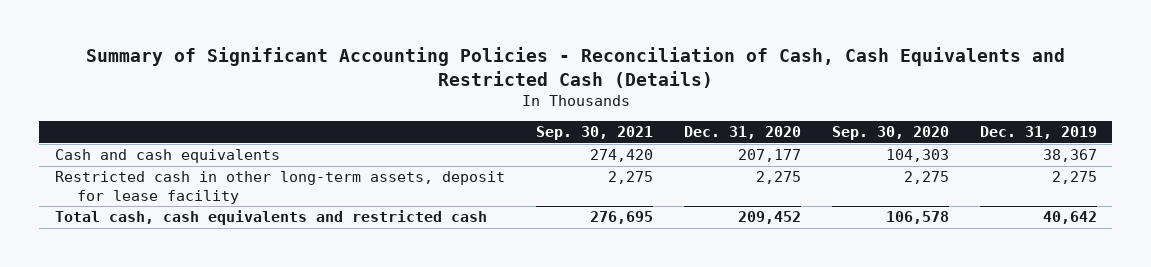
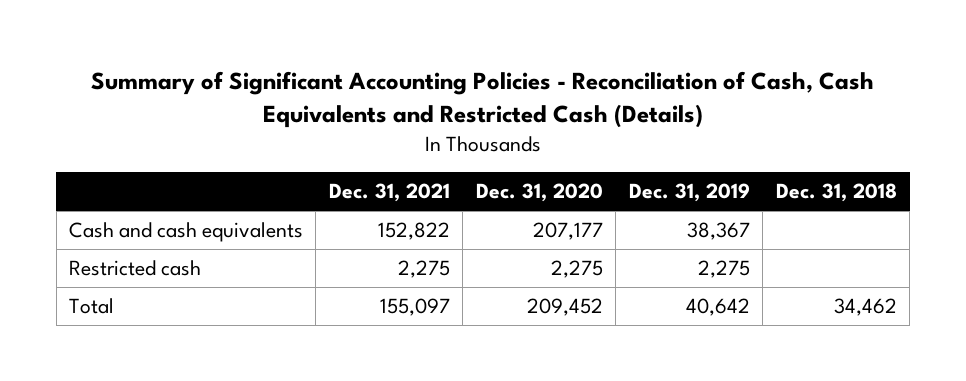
- | Sep. 30, 2021 | Dec. 31, 2020 | Sep. 30, 2020 | Dec. 31, 2019
+ | Dec. 31, 2021 | Dec. 31, 2020 | Dec. 31, 2019 | Dec. 31, 2018
- Restricted cash in other long-term assets, deposit for lease facility | 2,275 | 2,275 | 2,275 | 2,275
- Total cash, cash equivalents and restricted cash | 276,695 | 209,452 | 106,578 | 40,642
+ Restricted cash | 2,275 | 2,275 | 2,275 |
+ Total | 155,097 | 209,452 | 40,642 | 34,462

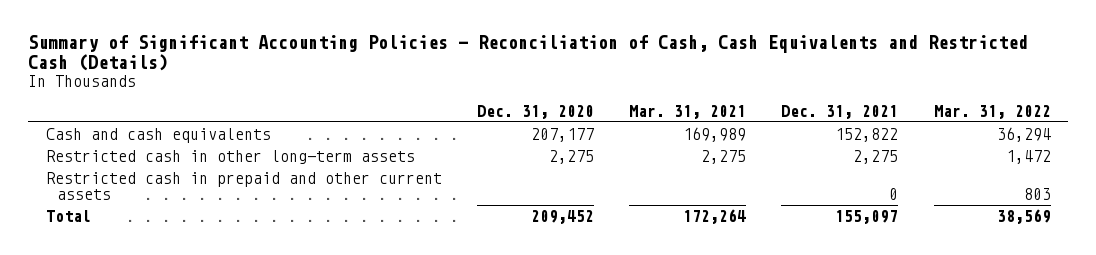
- | Dec. 31, 2021 | Dec. 31, 2020 | Dec. 31, 2019 | Dec. 31, 2018
+ | Dec. 31, 2020 | Mar. 31, 2021 | Dec. 31, 2021 | Mar. 31, 2022
- Restricted cash | 2,275 | 2,275 | 2,275 |
+ Restricted cash in other long-term assets | 2,275 | 2,275 | 2,275 | 1,472
+ Restricted cash in prepaid and other current assets | | | 0 | 803

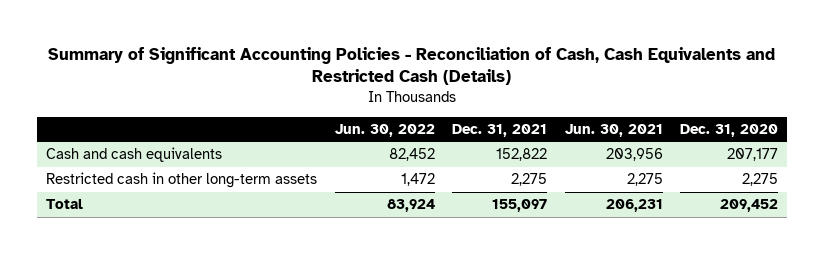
- | Dec. 31, 2020 | Mar. 31, 2021 | Dec. 31, 2021 | Mar. 31, 2022
+ | Jun. 30, 2022 | Dec. 31, 2021 | Jun. 30, 2021 | Dec. 31, 2020
- Restricted cash in prepaid and other current assets | | | 0 | 803

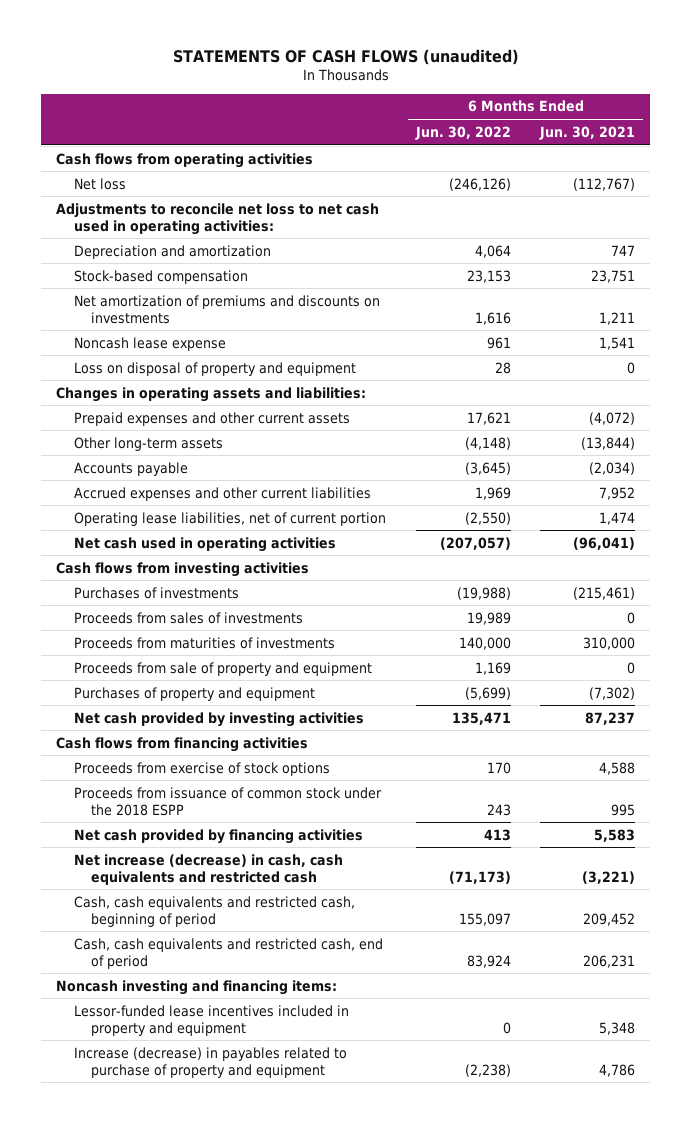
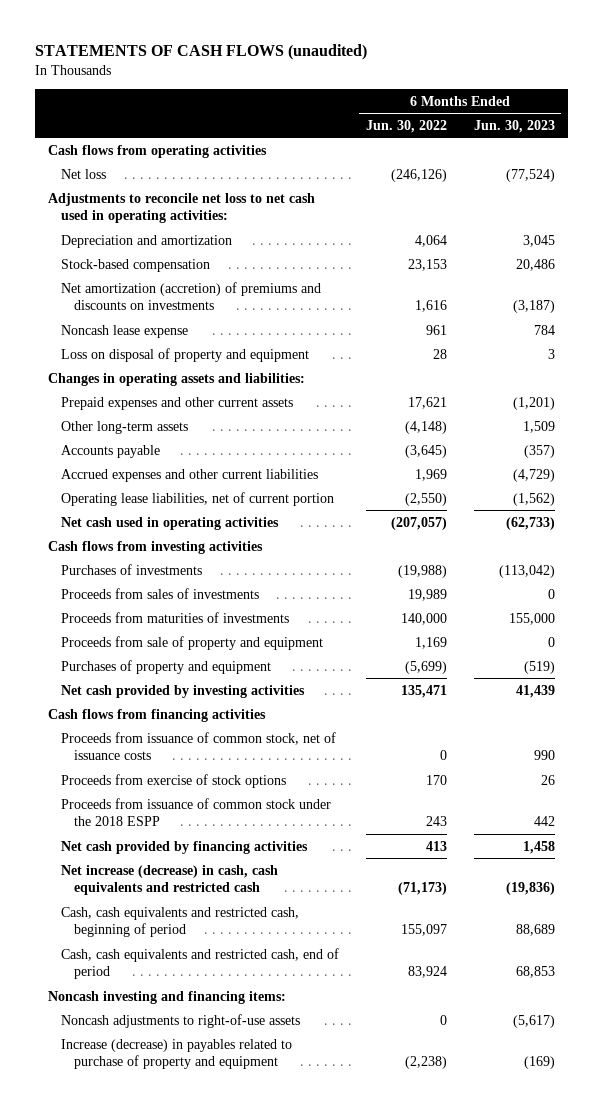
- | 6 Months Ended Jun. 30, 2022 | 6 Months Ended Jun. 30, 2021
+ | 6 Months Ended Jun. 30, 2022 | 6 Months Ended Jun. 30, 2023
- Net amortization of premiums and discounts on investments | 1,616 | 1,211
+ Net amortization (accretion) of premiums and discounts on investments | 1,616 | (3,187)
+ Proceeds from issuance of common stock, net of issuance costs | 0 | 990
- Lessor-funded lease incentives included in property and equipment | 0 | 5,348
+ Noncash adjustments to right-of-use assets | 0 | (5,617)

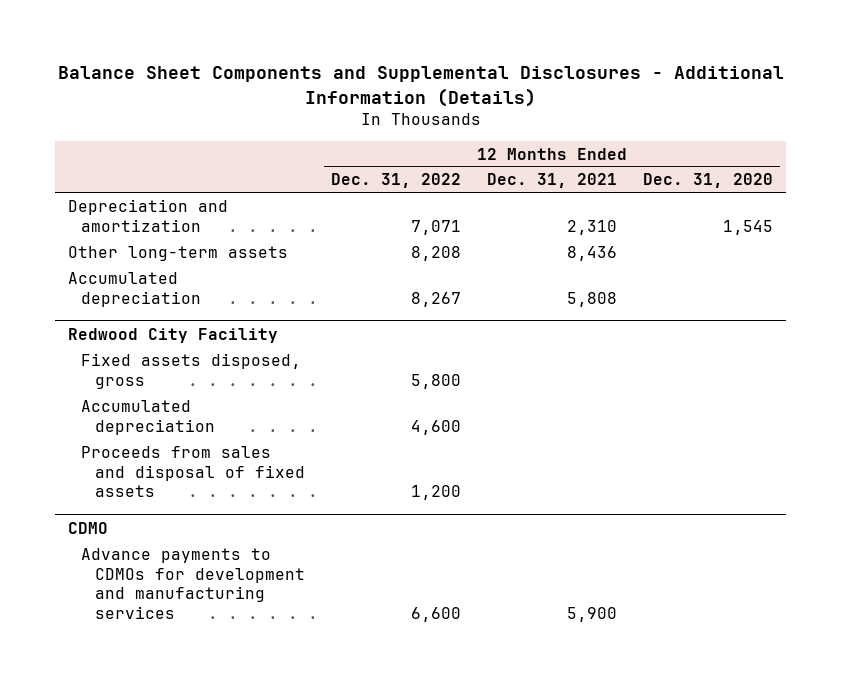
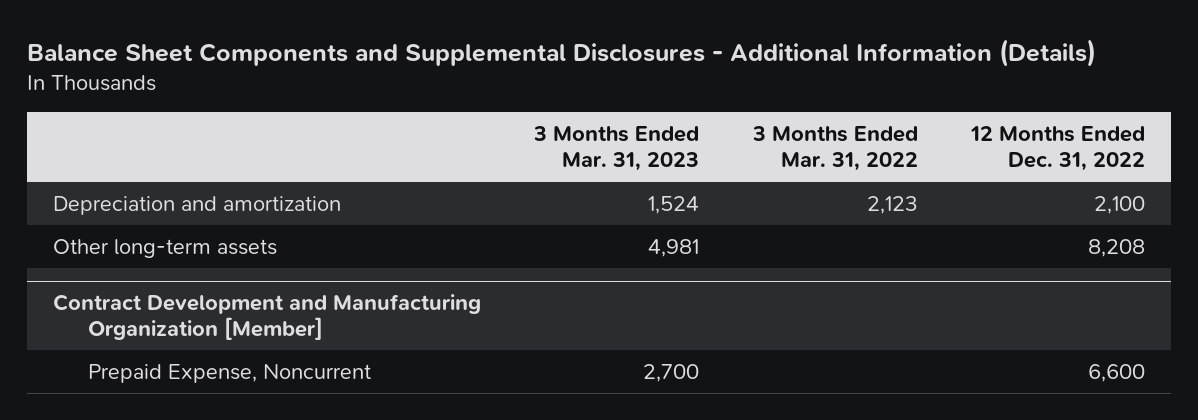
- | 12 Months Ended Dec. 31, 2022 | 12 Months Ended Dec. 31, 2021 | 12 Months Ended Dec. 31, 2020
+ | 3 Months Ended Mar. 31, 2023 | 3 Months Ended Mar. 31, 2022 | 12 Months Ended Dec. 31, 2022
- Depreciation and amortization | 7,071 | 2,310 | 1,545
+ Depreciation and amortization | 1,524 | 2,123 | 2,100
- Accumulated depreciation | 8,267 | 5,808 |
- Redwood City Facility
- Fixed assets disposed, gross | 5,800 | |
- Accumulated depreciation | 4,600 | |
- Proceeds from sales and disposal of fixed assets | 1,200 | |
- CDMO
- Advance payments to CDMOs for development and manufacturing services | 6,600 | 5,900 |
+ Contract Development and Manufacturing Organization [Member]
+ Prepaid Expense, Noncurrent | 2,700 | | 6,600

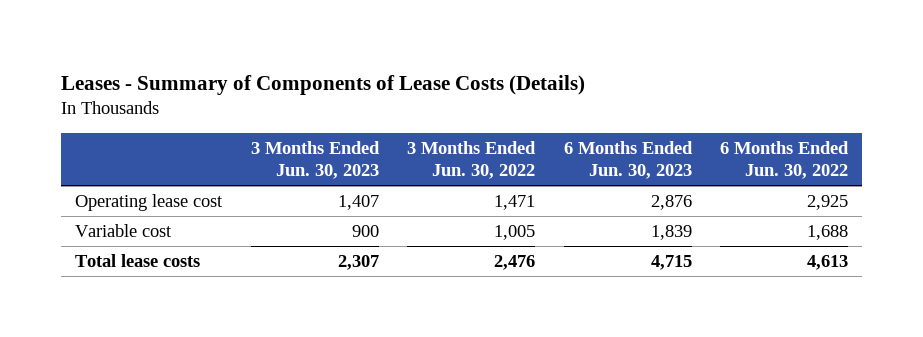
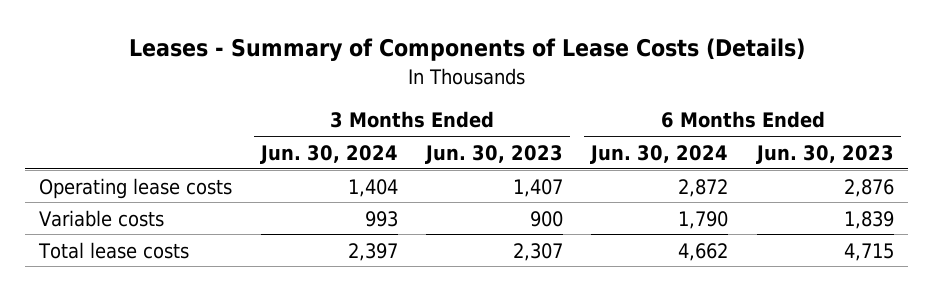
- | 3 Months Ended Jun. 30, 2023 | 3 Months Ended Jun. 30, 2022 | 6 Months Ended Jun. 30, 2023 | 6 Months Ended Jun. 30, 2022
+ | 3 Months Ended Jun. 30, 2024 | 3 Months Ended Jun. 30, 2023 | 6 Months Ended Jun. 30, 2024 | 6 Months Ended Jun. 30, 2023
- Operating lease cost | 1,407 | 1,471 | 2,876 | 2,925
- Variable cost | 900 | 1,005 | 1,839 | 1,688
+ Operating lease costs | 1,404 | 1,407 | 2,872 | 2,876
+ Variable costs | 993 | 900 | 1,790 | 1,839

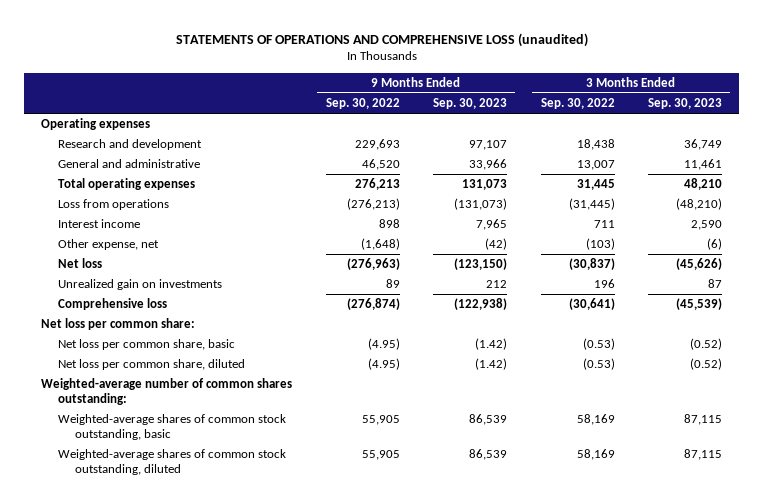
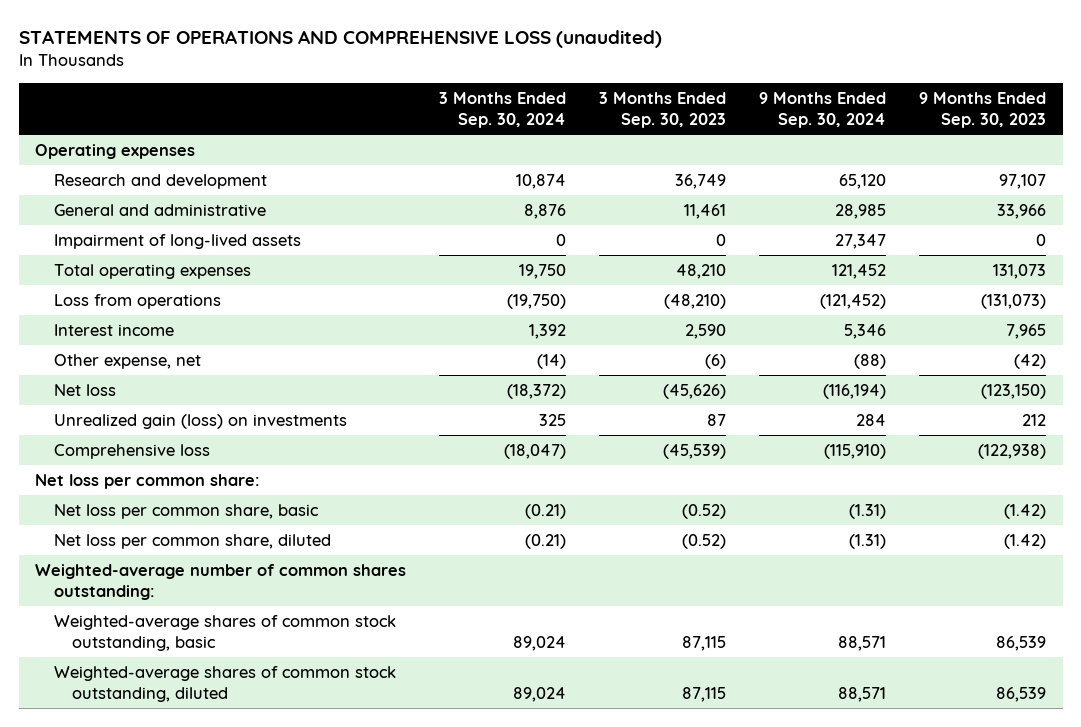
- | 9 Months Ended Sep. 30, 2022 | 9 Months Ended Sep. 30, 2023 | 3 Months Ended Sep. 30, 2022 | 3 Months Ended Sep. 30, 2023
+ | 3 Months Ended Sep. 30, 2024 | 3 Months Ended Sep. 30, 2023 | 9 Months Ended Sep. 30, 2024 | 9 Months Ended Sep. 30, 2023
+ Impairment of long-lived assets | 0 | 0 | 27,347 | 0
- Unrealized gain on investments | 89 | 212 | 196 | 87
+ Unrealized gain (loss) on investments | 325 | 87 | 284 | 212

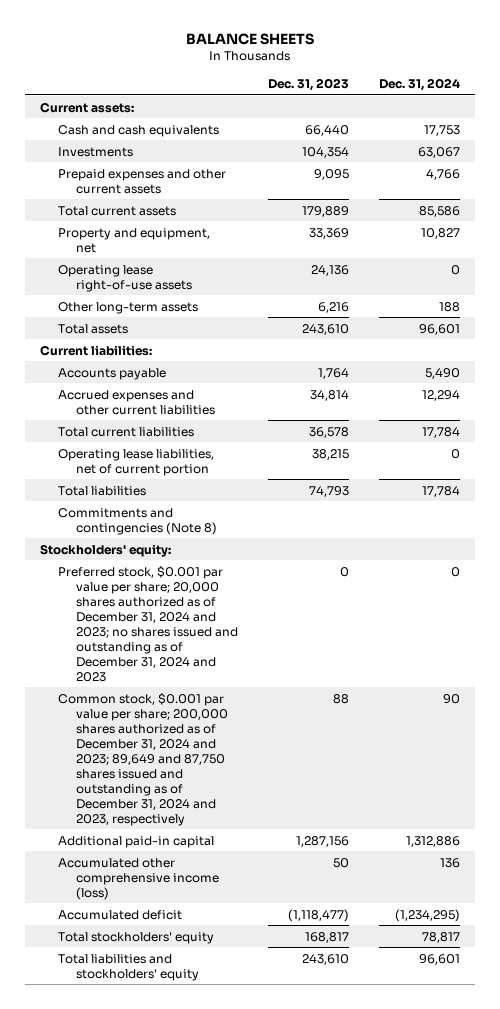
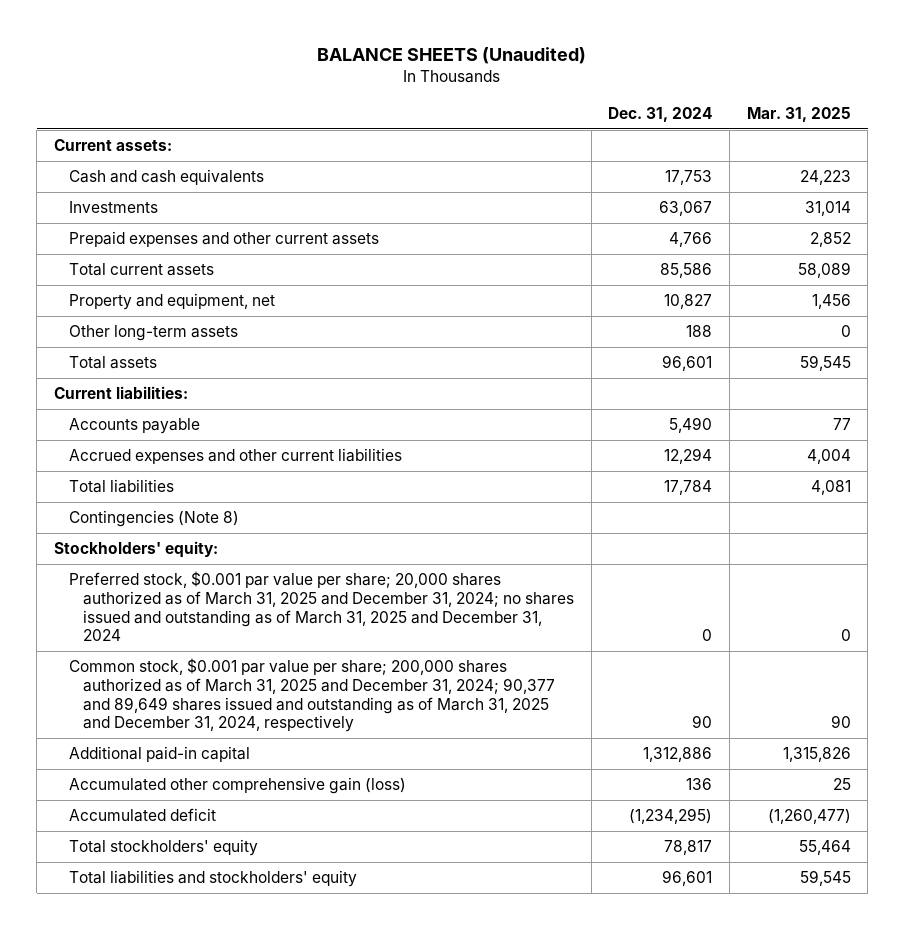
- BALANCE SHEETS
+ BALANCE SHEETS (Unaudited)
- | Dec. 31, 2023 | Dec. 31, 2024
+ | Dec. 31, 2024 | Mar. 31, 2025
- Operating lease right-of-use assets | 24,136 | 0
- Total current liabilities | 36,578 | 17,784
- Operating lease liabilities, net of current portion | 38,215 | 0
- Commitments and contingencies (Note 8)
+ Contingencies (Note 8)
- Preferred stock, $0.001 par value per share; 20,000 shares authorized as of December 31, 2024 and 2023; no shares issued and outstanding as of December 31, 2024 and 2023 | 0 | 0
- Common stock, $0.001 par value per share; 200,000 shares authorized as of December 31, 2024 and 2023; 89,649 and 87,750 shares issued and outstanding as of December 31, 2024 and 2023, respectively | 88 | 90
+ Preferred stock, $0.001 par value per share; 20,000 shares authorized as of March 31, 2025 and December 31, 2024; no shares issued and outstanding as of March 31, 2025 and December 31, 2024 | 0 | 0
+ Common stock, $0.001 par value per share; 200,000 shares authorized as of March 31, 2025 and December 31, 2024; 90,377 and 89,649 shares issued and outstanding as of March 31, 2025 and December 31, 2024, respectively | 90 | 90
- Accumulated other comprehensive income (loss) | 50 | 136
+ Accumulated other comprehensive gain (loss) | 136 | 25

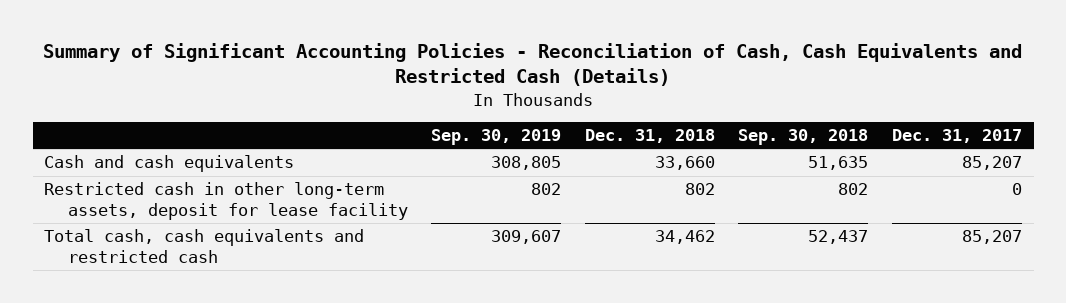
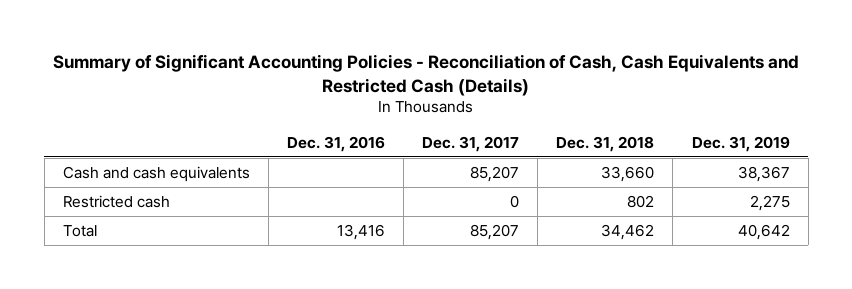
- | Sep. 30, 2019 | Dec. 31, 2018 | Sep. 30, 2018 | Dec. 31, 2017
+ | Dec. 31, 2016 | Dec. 31, 2017 | Dec. 31, 2018 | Dec. 31, 2019
- Restricted cash in other long-term assets, deposit for lease facility | 802 | 802 | 802 | 0
- Total cash, cash equivalents and restricted cash | 309,607 | 34,462 | 52,437 | 85,207
+ Restricted cash | | 0 | 802 | 2,275
+ Total | 13,416 | 85,207 | 34,462 | 40,642

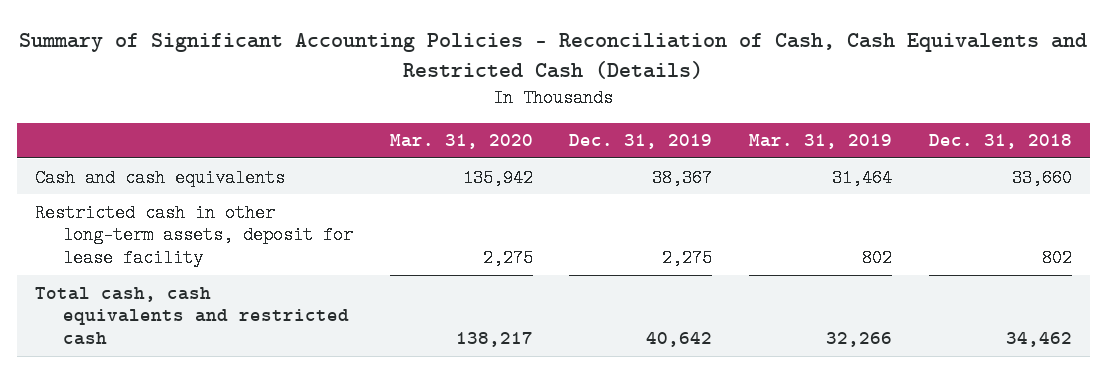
- | Dec. 31, 2016 | Dec. 31, 2017 | Dec. 31, 2018 | Dec. 31, 2019
+ | Mar. 31, 2020 | Dec. 31, 2019 | Mar. 31, 2019 | Dec. 31, 2018
- Restricted cash | | 0 | 802 | 2,275
- Total | 13,416 | 85,207 | 34,462 | 40,642
+ Restricted cash in other long-term assets, deposit for lease facility | 2,275 | 2,275 | 802 | 802
+ Total cash, cash equivalents and restricted cash | 138,217 | 40,642 | 32,266 | 34,462

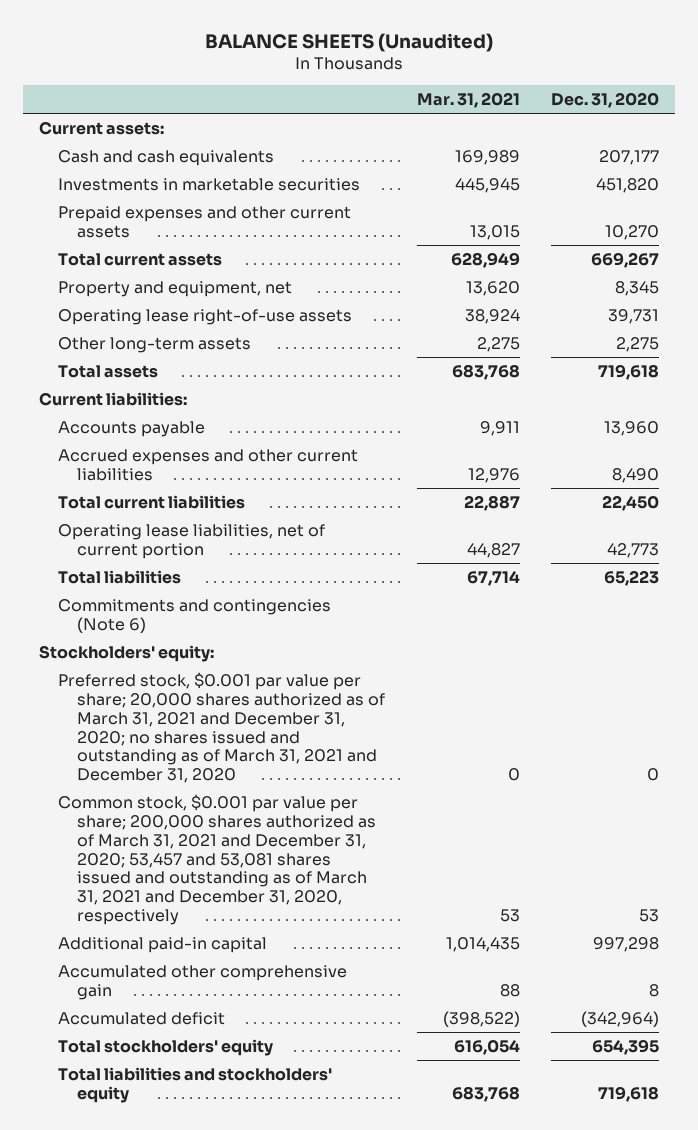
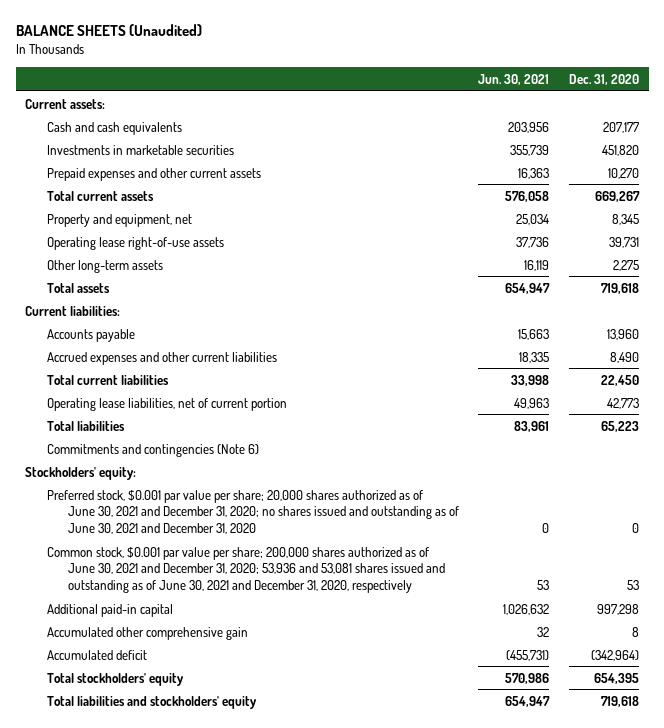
- | Mar. 31, 2021 | Dec. 31, 2020
+ | Jun. 30, 2021 | Dec. 31, 2020
- Preferred stock, $0.001 par value per share; 20,000 shares authorized as of March 31, 2021 and December 31, 2020; no shares issued and outstanding as of March 31, 2021 and December 31, 2020 | 0 | 0
- Common stock, $0.001 par value per share; 200,000 shares authorized as of March 31, 2021 and December 31, 2020; 53,457 and 53,081 shares issued and outstanding as of March 31, 2021 and December 31, 2020, respectively | 53 | 53
+ Preferred stock, $0.001 par value per share; 20,000 shares authorized as of June 30, 2021 and December 31, 2020; no shares issued and outstanding as of June 30, 2021 and December 31, 2020 | 0 | 0
+ Common stock, $0.001 par value per share; 200,000 shares authorized as of June 30, 2021 and December 31, 2020; 53,936 and 53,081 shares issued and outstanding as of June 30, 2021 and December 31, 2020, respectively | 53 | 53

